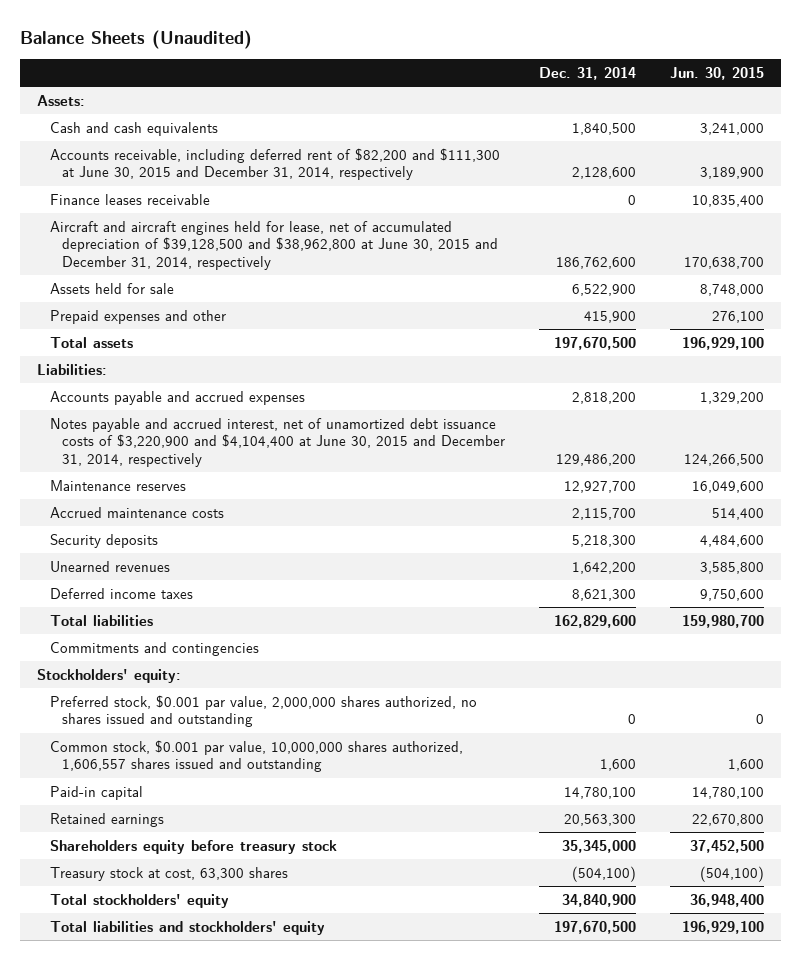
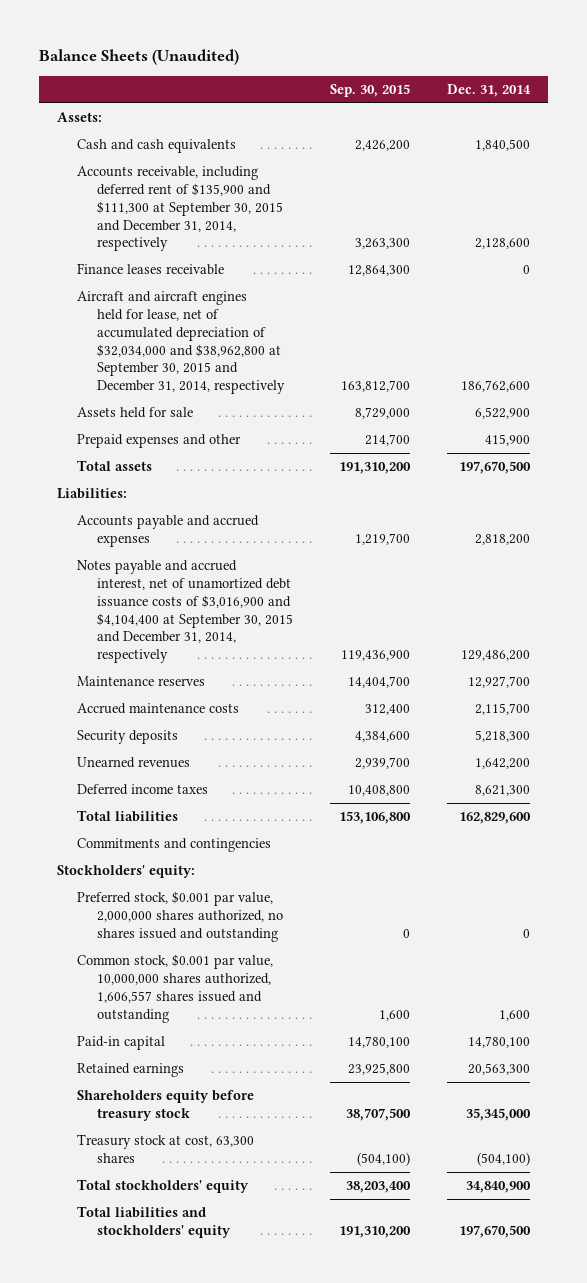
- | Dec. 31, 2014 | Jun. 30, 2015
+ | Sep. 30, 2015 | Dec. 31, 2014
- Accounts receivable, including deferred rent of $82,200 and $111,300 at June 30, 2015 and December 31, 2014, respectively | 2,128,600 | 3,189,900
+ Accounts receivable, including deferred rent of $135,900 and $111,300 at September 30, 2015 and December 31, 2014, respectively | 3,263,300 | 2,128,600
- Aircraft and aircraft engines held for lease, net of accumulated depreciation of $39,128,500 and $38,962,800 at June 30, 2015 and December 31, 2014, respectively | 186,762,600 | 170,638,700
+ Aircraft and aircraft engines held for lease, net of accumulated depreciation of $32,034,000 and $38,962,800 at September 30, 2015 and December 31, 2014, respectively | 163,812,700 | 186,762,600
- Notes payable and accrued interest, net of unamortized debt issuance costs of $3,220,900 and $4,104,400 at June 30, 2015 and December 31, 2014, respectively | 129,486,200 | 124,266,500
+ Notes payable and accrued interest, net of unamortized debt issuance costs of $3,016,900 and $4,104,400 at September 30, 2015 and December 31, 2014, respectively | 119,436,900 | 129,486,200

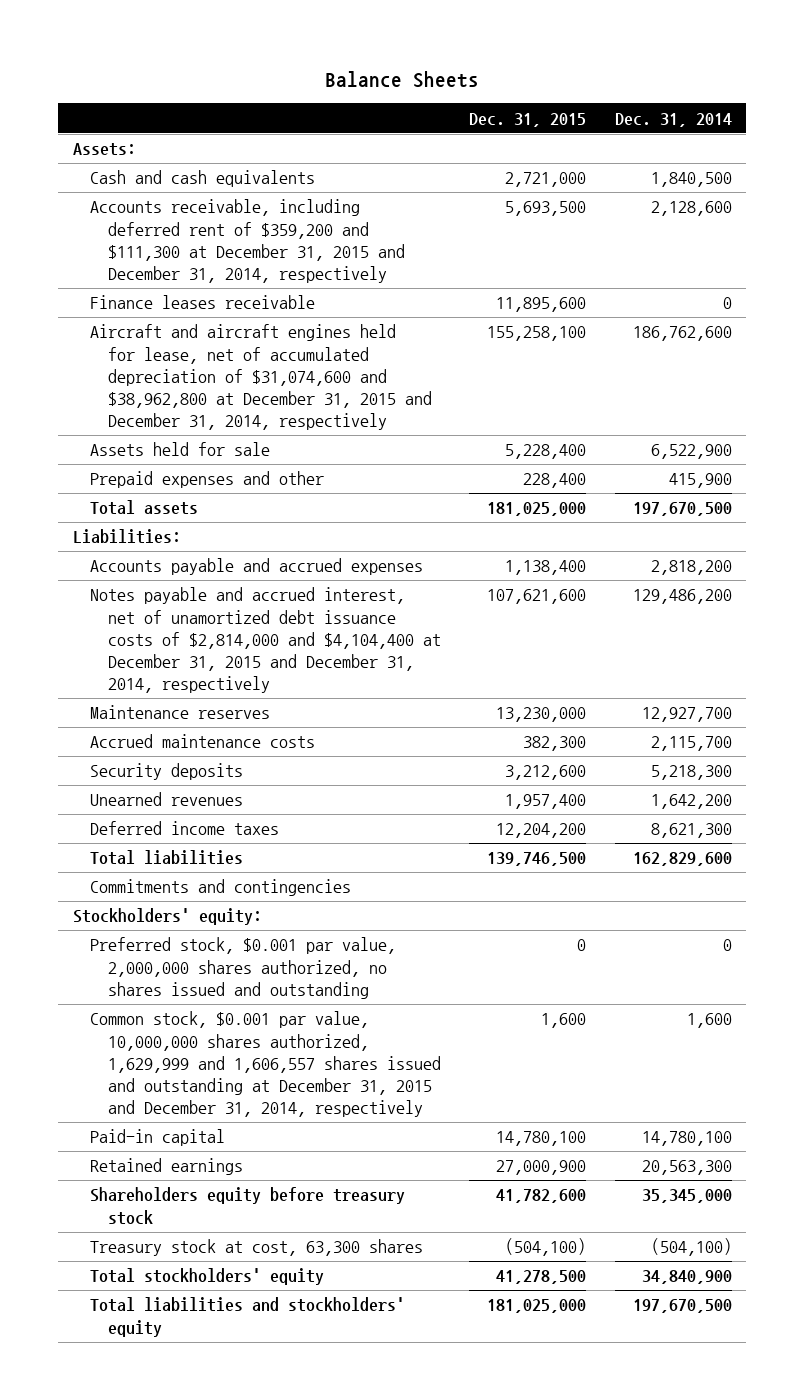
- Balance Sheets (Unaudited)
+ Balance Sheets
- | Sep. 30, 2015 | Dec. 31, 2014
+ | Dec. 31, 2015 | Dec. 31, 2014
- Accounts receivable, including deferred rent of $135,900 and $111,300 at September 30, 2015 and December 31, 2014, respectively | 3,263,300 | 2,128,600
+ Accounts receivable, including deferred rent of $359,200 and $111,300 at December 31, 2015 and December 31, 2014, respectively | 5,693,500 | 2,128,600
- Aircraft and aircraft engines held for lease, net of accumulated depreciation of $32,034,000 and $38,962,800 at September 30, 2015 and December 31, 2014, respectively | 163,812,700 | 186,762,600
+ Aircraft and aircraft engines held for lease, net of accumulated depreciation of $31,074,600 and $38,962,800 at December 31, 2015 and December 31, 2014, respectively | 155,258,100 | 186,762,600
- Notes payable and accrued interest, net of unamortized debt issuance costs of $3,016,900 and $4,104,400 at September 30, 2015 and December 31, 2014, respectively | 119,436,900 | 129,486,200
+ Notes payable and accrued interest, net of unamortized debt issuance costs of $2,814,000 and $4,104,400 at December 31, 2015 and December 31, 2014, respectively | 107,621,600 | 129,486,200
- Common stock, $0.001 par value, 10,000,000 shares authorized, 1,606,557 shares issued and outstanding | 1,600 | 1,600
+ Common stock, $0.001 par value, 10,000,000 shares authorized, 1,629,999 and 1,606,557 shares issued and outstanding at December 31, 2015 and December 31, 2014, respectively | 1,600 | 1,600

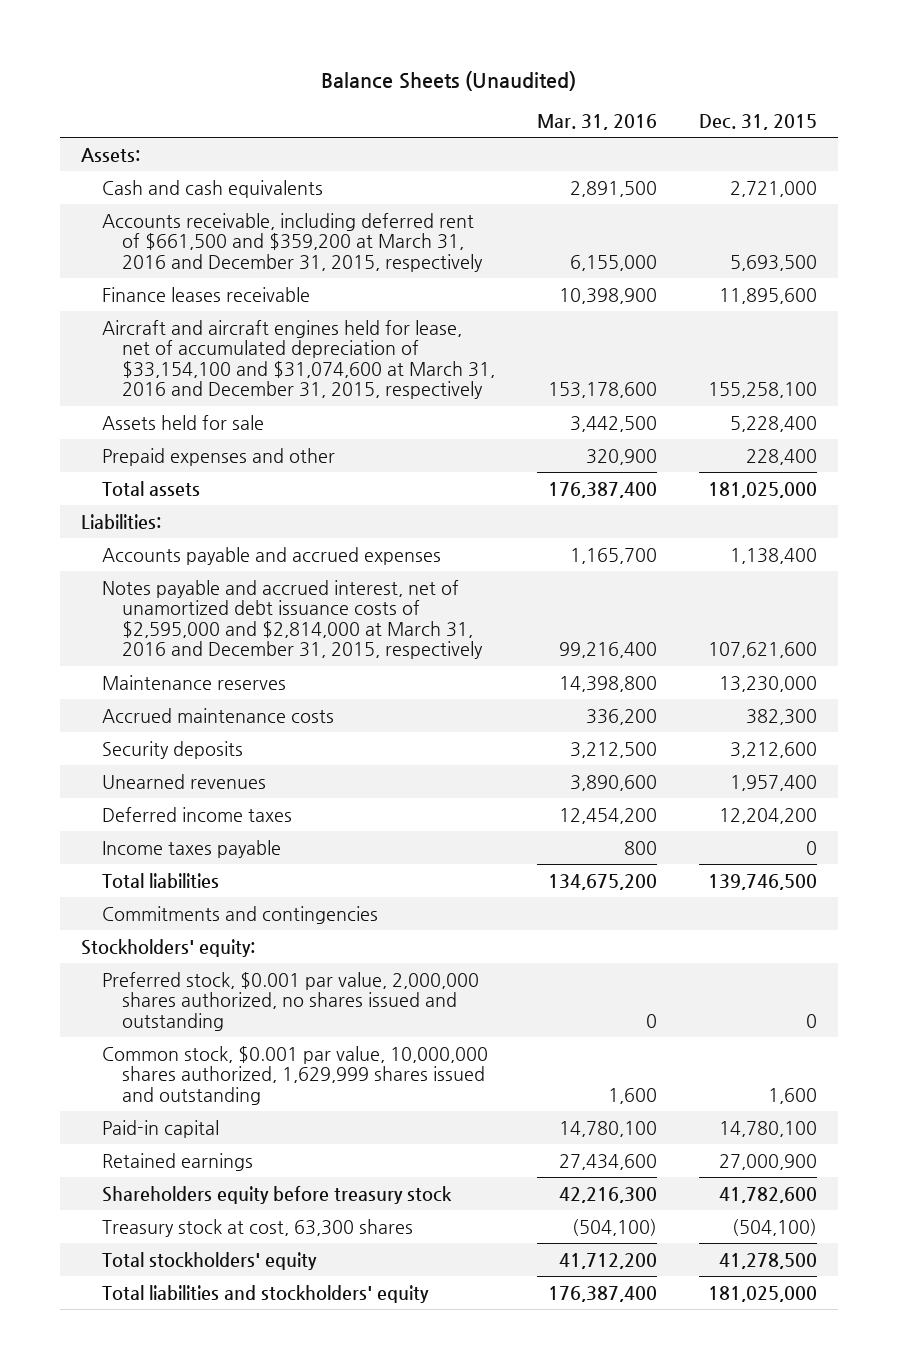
- Balance Sheets
+ Balance Sheets (Unaudited)
- | Dec. 31, 2015 | Dec. 31, 2014
+ | Mar. 31, 2016 | Dec. 31, 2015
- Accounts receivable, including deferred rent of $359,200 and $111,300 at December 31, 2015 and December 31, 2014, respectively | 5,693,500 | 2,128,600
+ Accounts receivable, including deferred rent of $661,500 and $359,200 at March 31, 2016 and December 31, 2015, respectively | 6,155,000 | 5,693,500
- Aircraft and aircraft engines held for lease, net of accumulated depreciation of $31,074,600 and $38,962,800 at December 31, 2015 and December 31, 2014, respectively | 155,258,100 | 186,762,600
+ Aircraft and aircraft engines held for lease, net of accumulated depreciation of $33,154,100 and $31,074,600 at March 31, 2016 and December 31, 2015, respectively | 153,178,600 | 155,258,100
- Notes payable and accrued interest, net of unamortized debt issuance costs of $2,814,000 and $4,104,400 at December 31, 2015 and December 31, 2014, respectively | 107,621,600 | 129,486,200
+ Notes payable and accrued interest, net of unamortized debt issuance costs of $2,595,000 and $2,814,000 at March 31, 2016 and December 31, 2015, respectively | 99,216,400 | 107,621,600
+ Income taxes payable | 800 | 0
- Common stock, $0.001 par value, 10,000,000 shares authorized, 1,629,999 and 1,606,557 shares issued and outstanding at December 31, 2015 and December 31, 2014, respectively | 1,600 | 1,600
+ Common stock, $0.001 par value, 10,000,000 shares authorized, 1,629,999 shares issued and outstanding | 1,600 | 1,600

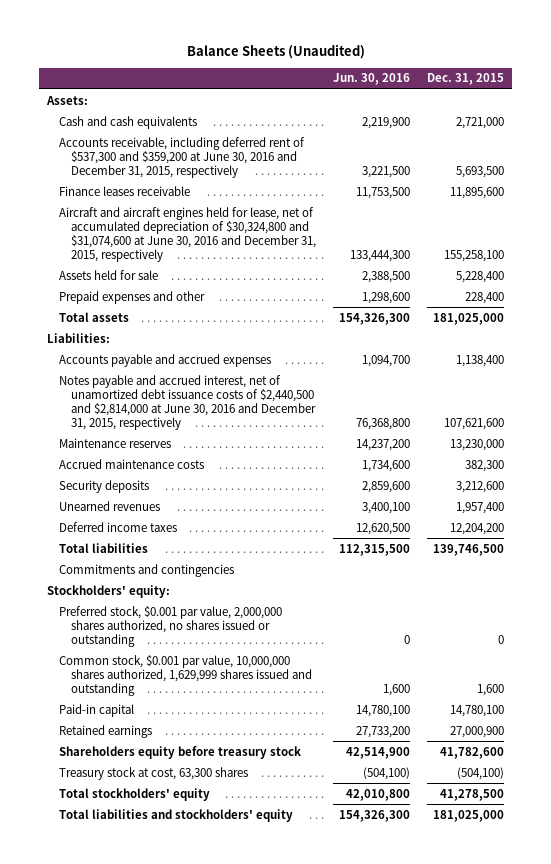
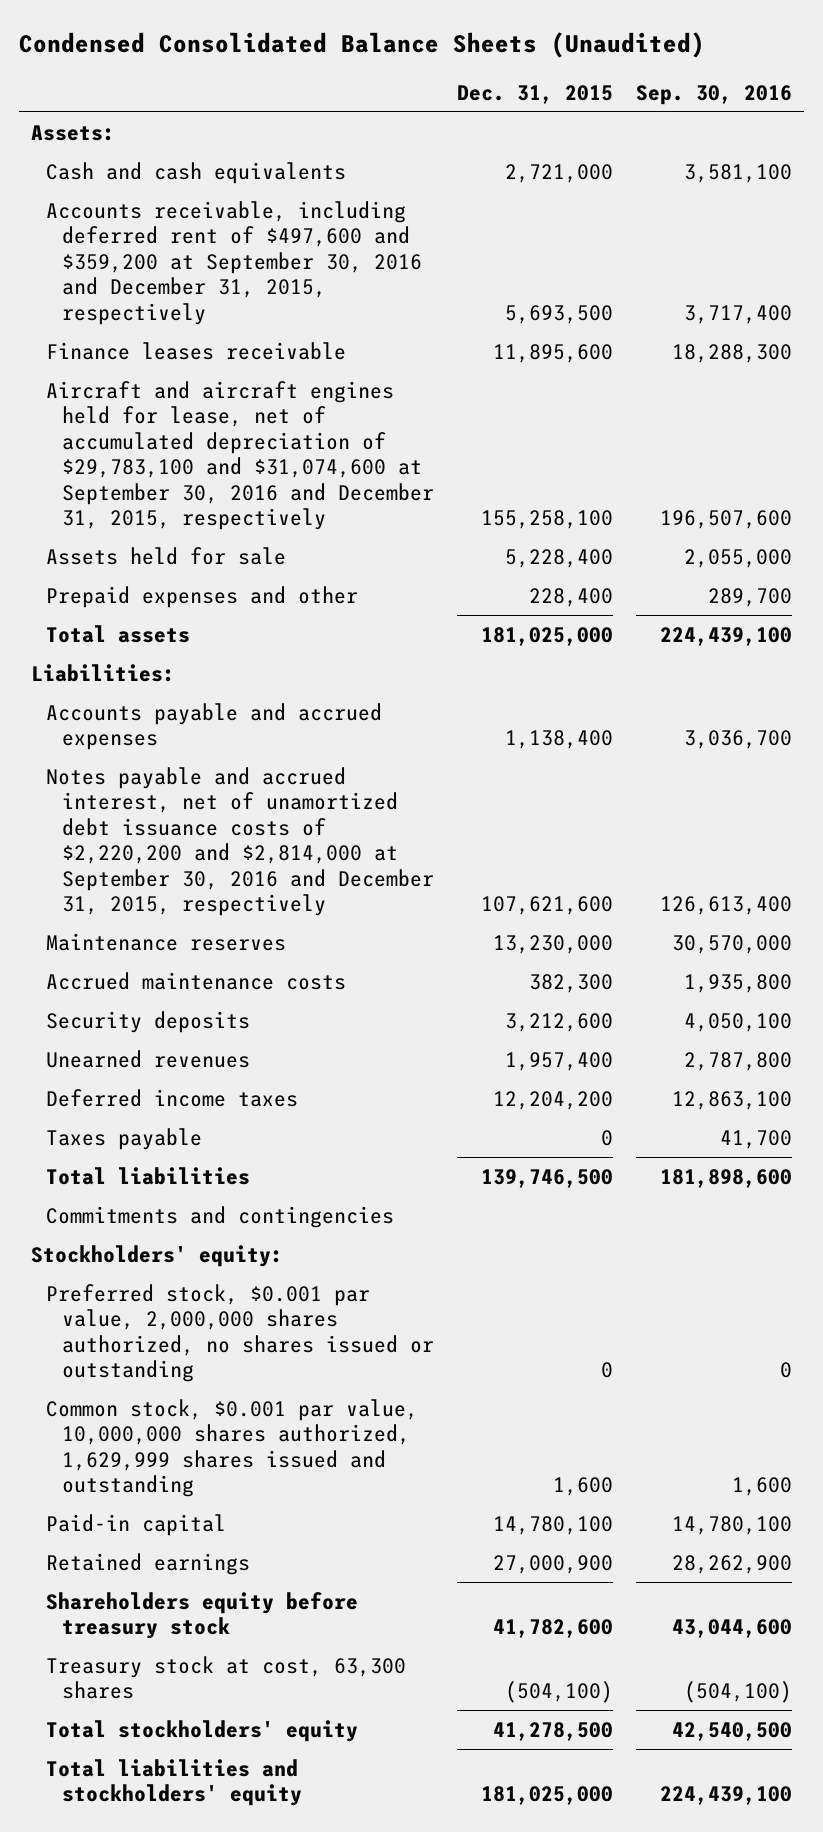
- Balance Sheets (Unaudited)
+ Condensed Consolidated Balance Sheets (Unaudited)
- | Jun. 30, 2016 | Dec. 31, 2015
+ | Dec. 31, 2015 | Sep. 30, 2016
- Accounts receivable, including deferred rent of $537,300 and $359,200 at June 30, 2016 and December 31, 2015, respectively | 3,221,500 | 5,693,500
+ Accounts receivable, including deferred rent of $497,600 and $359,200 at September 30, 2016 and December 31, 2015, respectively | 5,693,500 | 3,717,400
- Aircraft and aircraft engines held for lease, net of accumulated depreciation of $30,324,800 and $31,074,600 at June 30, 2016 and December 31, 2015, respectively | 133,444,300 | 155,258,100
+ Aircraft and aircraft engines held for lease, net of accumulated depreciation of $29,783,100 and $31,074,600 at September 30, 2016 and December 31, 2015, respectively | 155,258,100 | 196,507,600
- Notes payable and accrued interest, net of unamortized debt issuance costs of $2,440,500 and $2,814,000 at June 30, 2016 and December 31, 2015, respectively | 76,368,800 | 107,621,600
+ Notes payable and accrued interest, net of unamortized debt issuance costs of $2,220,200 and $2,814,000 at September 30, 2016 and December 31, 2015, respectively | 107,621,600 | 126,613,400
+ Taxes payable | 0 | 41,700

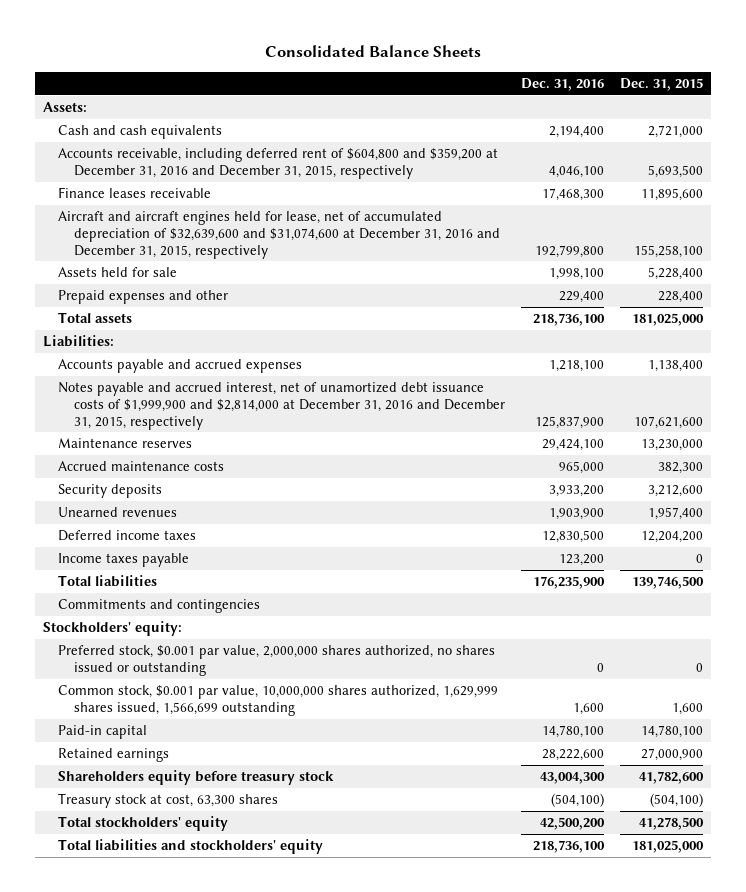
- Condensed Consolidated Balance Sheets (Unaudited)
+ Consolidated Balance Sheets
- | Dec. 31, 2015 | Sep. 30, 2016
+ | Dec. 31, 2016 | Dec. 31, 2015
- Accounts receivable, including deferred rent of $497,600 and $359,200 at September 30, 2016 and December 31, 2015, respectively | 5,693,500 | 3,717,400
+ Accounts receivable, including deferred rent of $604,800 and $359,200 at December 31, 2016 and December 31, 2015, respectively | 4,046,100 | 5,693,500
- Aircraft and aircraft engines held for lease, net of accumulated depreciation of $29,783,100 and $31,074,600 at September 30, 2016 and December 31, 2015, respectively | 155,258,100 | 196,507,600
+ Aircraft and aircraft engines held for lease, net of accumulated depreciation of $32,639,600 and $31,074,600 at December 31, 2016 and December 31, 2015, respectively | 192,799,800 | 155,258,100
- Notes payable and accrued interest, net of unamortized debt issuance costs of $2,220,200 and $2,814,000 at September 30, 2016 and December 31, 2015, respectively | 107,621,600 | 126,613,400
+ Notes payable and accrued interest, net of unamortized debt issuance costs of $1,999,900 and $2,814,000 at December 31, 2016 and December 31, 2015, respectively | 125,837,900 | 107,621,600
- Taxes payable | 0 | 41,700
+ Income taxes payable | 123,200 | 0
- Common stock, $0.001 par value, 10,000,000 shares authorized, 1,629,999 shares issued and outstanding | 1,600 | 1,600
+ Common stock, $0.001 par value, 10,000,000 shares authorized, 1,629,999 shares issued, 1,566,699 outstanding | 1,600 | 1,600

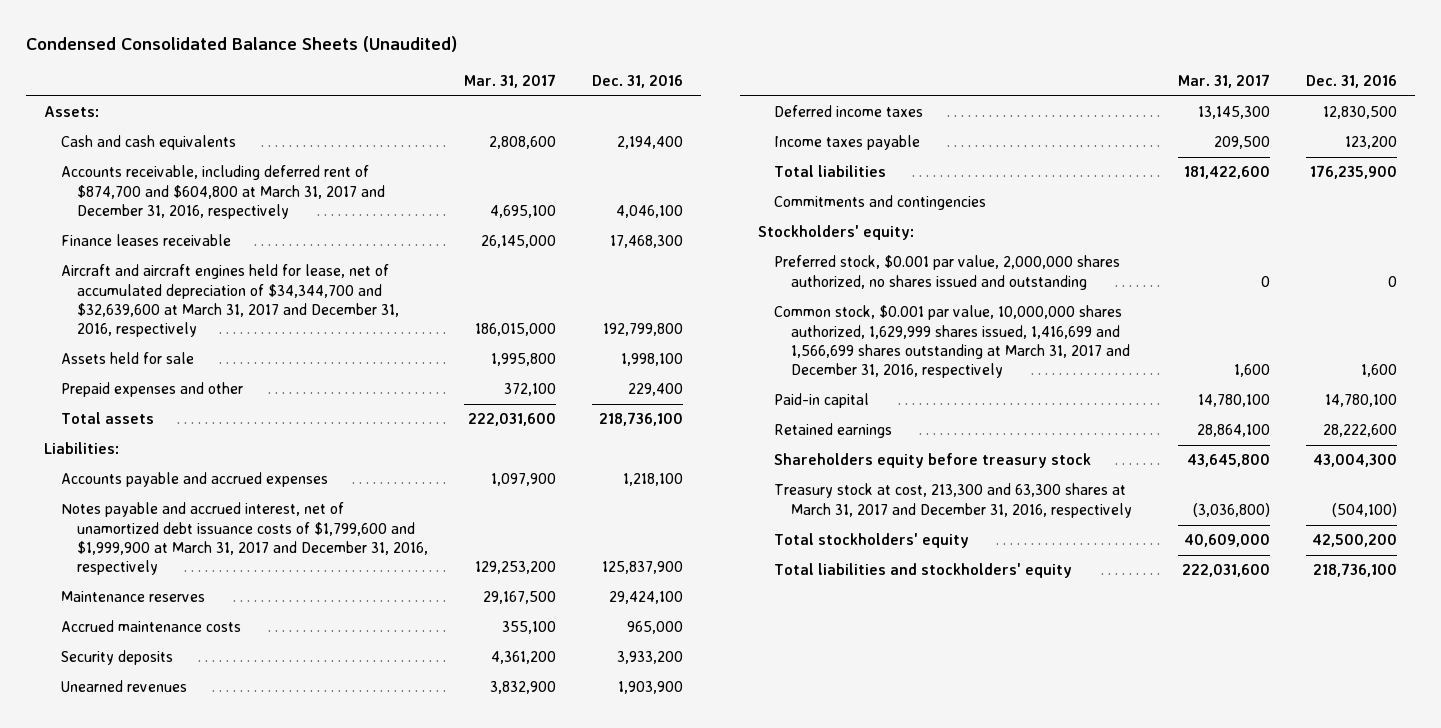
- Consolidated Balance Sheets
+ Condensed Consolidated Balance Sheets (Unaudited)
- | Dec. 31, 2016 | Dec. 31, 2015
+ | Mar. 31, 2017 | Dec. 31, 2016
- Accounts receivable, including deferred rent of $604,800 and $359,200 at December 31, 2016 and December 31, 2015, respectively | 4,046,100 | 5,693,500
+ Accounts receivable, including deferred rent of $874,700 and $604,800 at March 31, 2017 and December 31, 2016, respectively | 4,695,100 | 4,046,100
- Aircraft and aircraft engines held for lease, net of accumulated depreciation of $32,639,600 and $31,074,600 at December 31, 2016 and December 31, 2015, respectively | 192,799,800 | 155,258,100
+ Aircraft and aircraft engines held for lease, net of accumulated depreciation of $34,344,700 and $32,639,600 at March 31, 2017 and December 31, 2016, respectively | 186,015,000 | 192,799,800
- Notes payable and accrued interest, net of unamortized debt issuance costs of $1,999,900 and $2,814,000 at December 31, 2016 and December 31, 2015, respectively | 125,837,900 | 107,621,600
+ Notes payable and accrued interest, net of unamortized debt issuance costs of $1,799,600 and $1,999,900 at March 31, 2017 and December 31, 2016, respectively | 129,253,200 | 125,837,900
- Preferred stock, $0.001 par value, 2,000,000 shares authorized, no shares issued or outstanding | 0 | 0
- Common stock, $0.001 par value, 10,000,000 shares authorized, 1,629,999 shares issued, 1,566,699 outstanding | 1,600 | 1,600
+ Preferred stock, $0.001 par value, 2,000,000 shares authorized, no shares issued and outstanding | 0 | 0
+ Common stock, $0.001 par value, 10,000,000 shares authorized, 1,629,999 shares issued, 1,416,699 and 1,566,699 shares outstanding at March 31, 2017 and December 31, 2016, respectively | 1,600 | 1,600
- Treasury stock at cost, 63,300 shares | (504,100) | (504,100)
+ Treasury stock at cost, 213,300 and 63,300 shares at March 31, 2017 and December 31, 2016, respectively | (3,036,800) | (504,100)

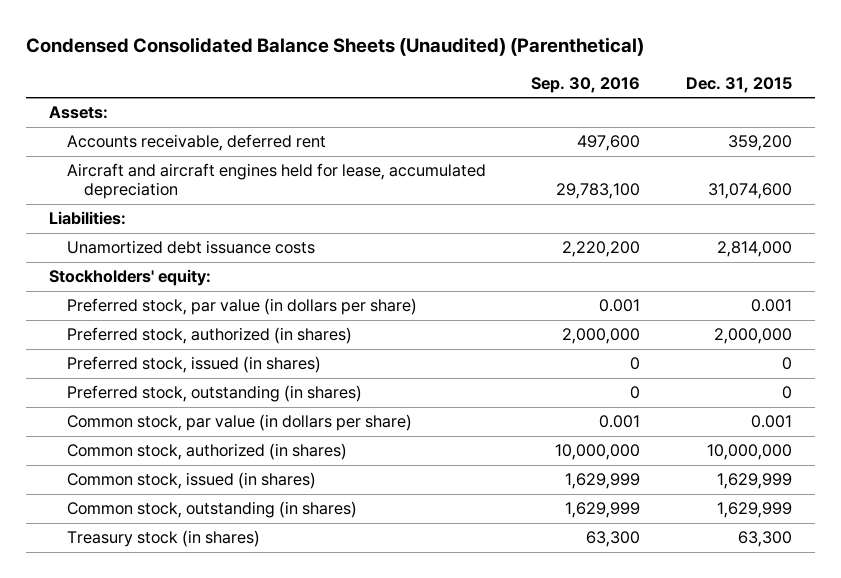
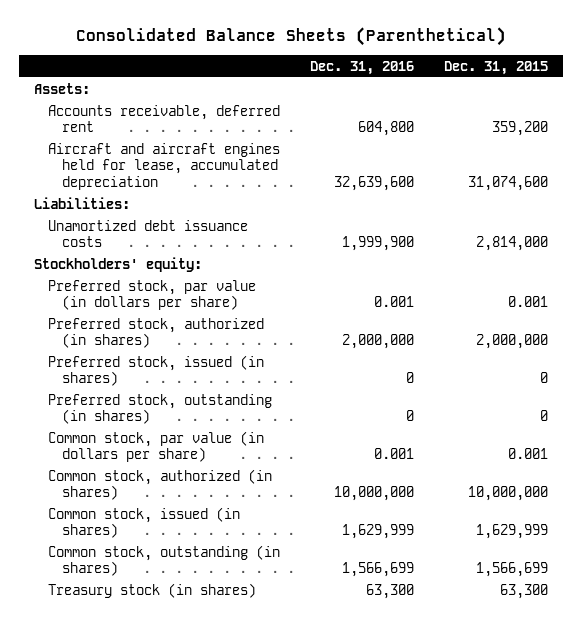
- Condensed Consolidated Balance Sheets (Unaudited) (Parenthetical)
+ Consolidated Balance Sheets (Parenthetical)
- | Sep. 30, 2016 | Dec. 31, 2015
+ | Dec. 31, 2016 | Dec. 31, 2015
- Common stock, outstanding (in shares) | 1,629,999 | 1,629,999
+ Common stock, outstanding (in shares) | 1,566,699 | 1,566,699

